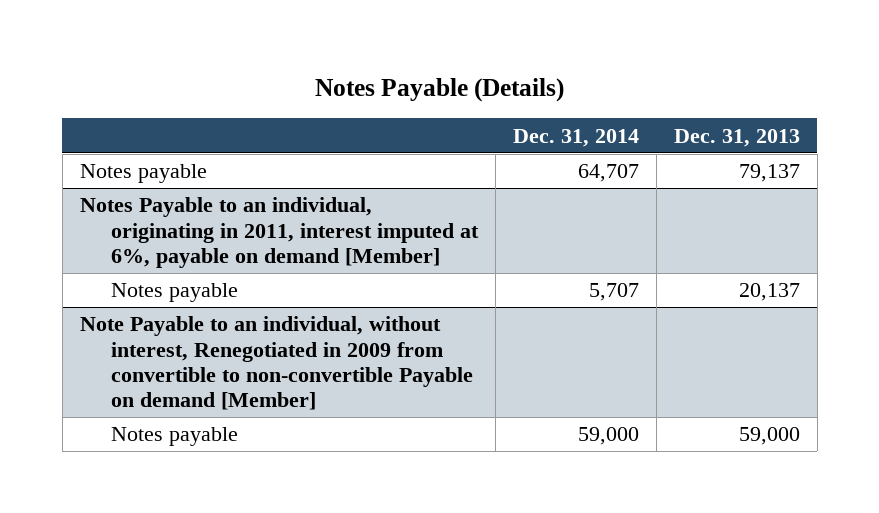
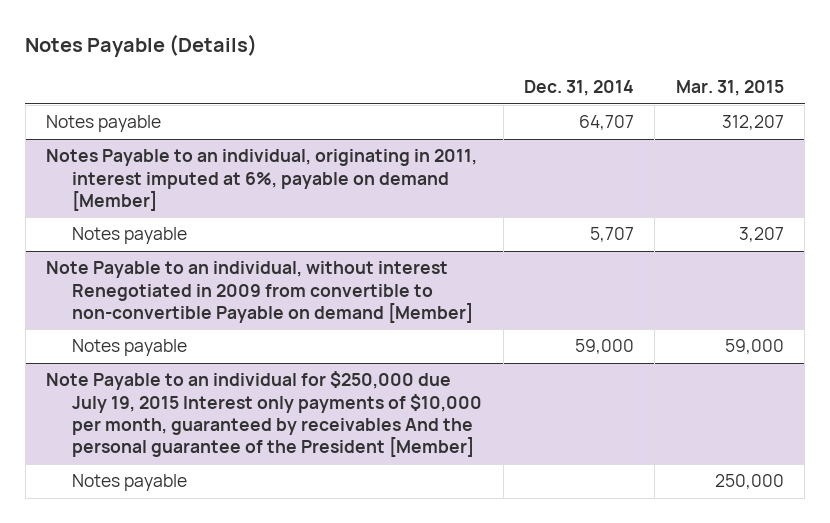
- | Dec. 31, 2014 | Dec. 31, 2013
+ | Dec. 31, 2014 | Mar. 31, 2015
- Note Payable to an individual, without interest, Renegotiated in 2009 from convertible to non-convertible Payable on demand [Member]
+ Note Payable to an individual, without interest Renegotiated in 2009 from convertible to non-convertible Payable on demand [Member]
+ Note Payable to an individual for $250,000 due July 19, 2015 Interest only payments of $10,000 per month, guaranteed by receivables And the personal guarantee of the President [Member]
+ Notes payable | | 250,000

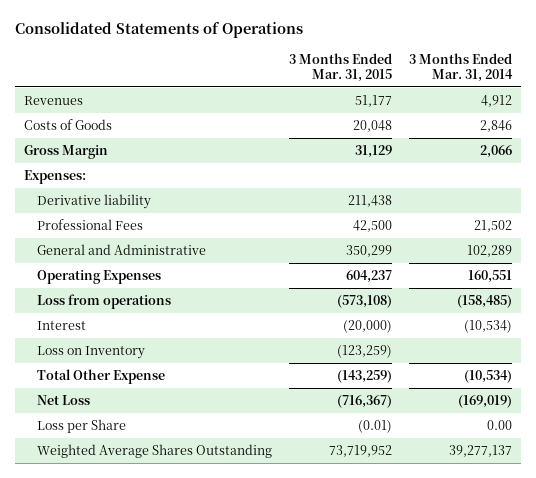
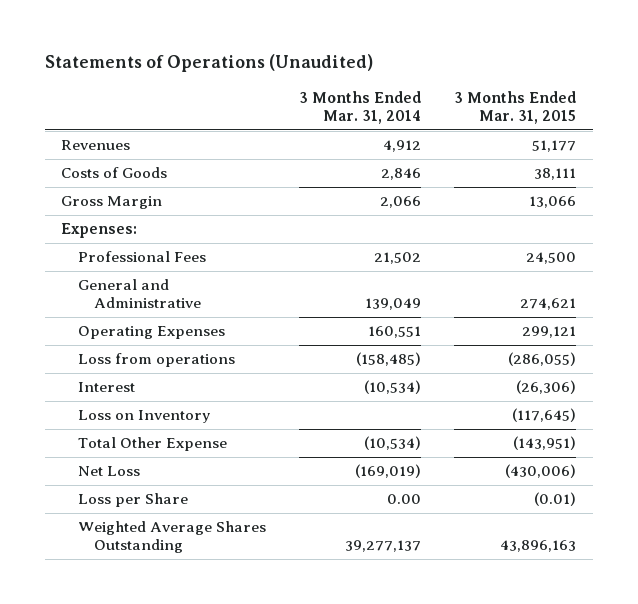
- Consolidated Statements of Operations
+ Statements of Operations (Unaudited)
- | 3 Months Ended Mar. 31, 2015 | 3 Months Ended Mar. 31, 2014
+ | 3 Months Ended Mar. 31, 2014 | 3 Months Ended Mar. 31, 2015
- Costs of Goods | 20,048 | 2,846
- Gross Margin | 31,129 | 2,066
+ Costs of Goods | 2,846 | 38,111
+ Gross Margin | 2,066 | 13,066
- Derivative liability | 211,438 |
- Professional Fees | 42,500 | 21,502
- General and Administrative | 350,299 | 102,289
- Operating Expenses | 604,237 | 160,551
- Loss from operations | (573,108) | (158,485)
- Interest | (20,000) | (10,534)
- Loss on Inventory | (123,259) |
- Total Other Expense | (143,259) | (10,534)
- Net Loss | (716,367) | (169,019)
+ Professional Fees | 21,502 | 24,500
+ General and Administrative | 139,049 | 274,621
+ Operating Expenses | 160,551 | 299,121
+ Loss from operations | (158,485) | (286,055)
+ Interest | (10,534) | (26,306)
+ Loss on Inventory | | (117,645)
+ Total Other Expense | (10,534) | (143,951)
+ Net Loss | (169,019) | (430,006)
- Weighted Average Shares Outstanding | 73,719,952 | 39,277,137
+ Weighted Average Shares Outstanding | 39,277,137 | 43,896,163

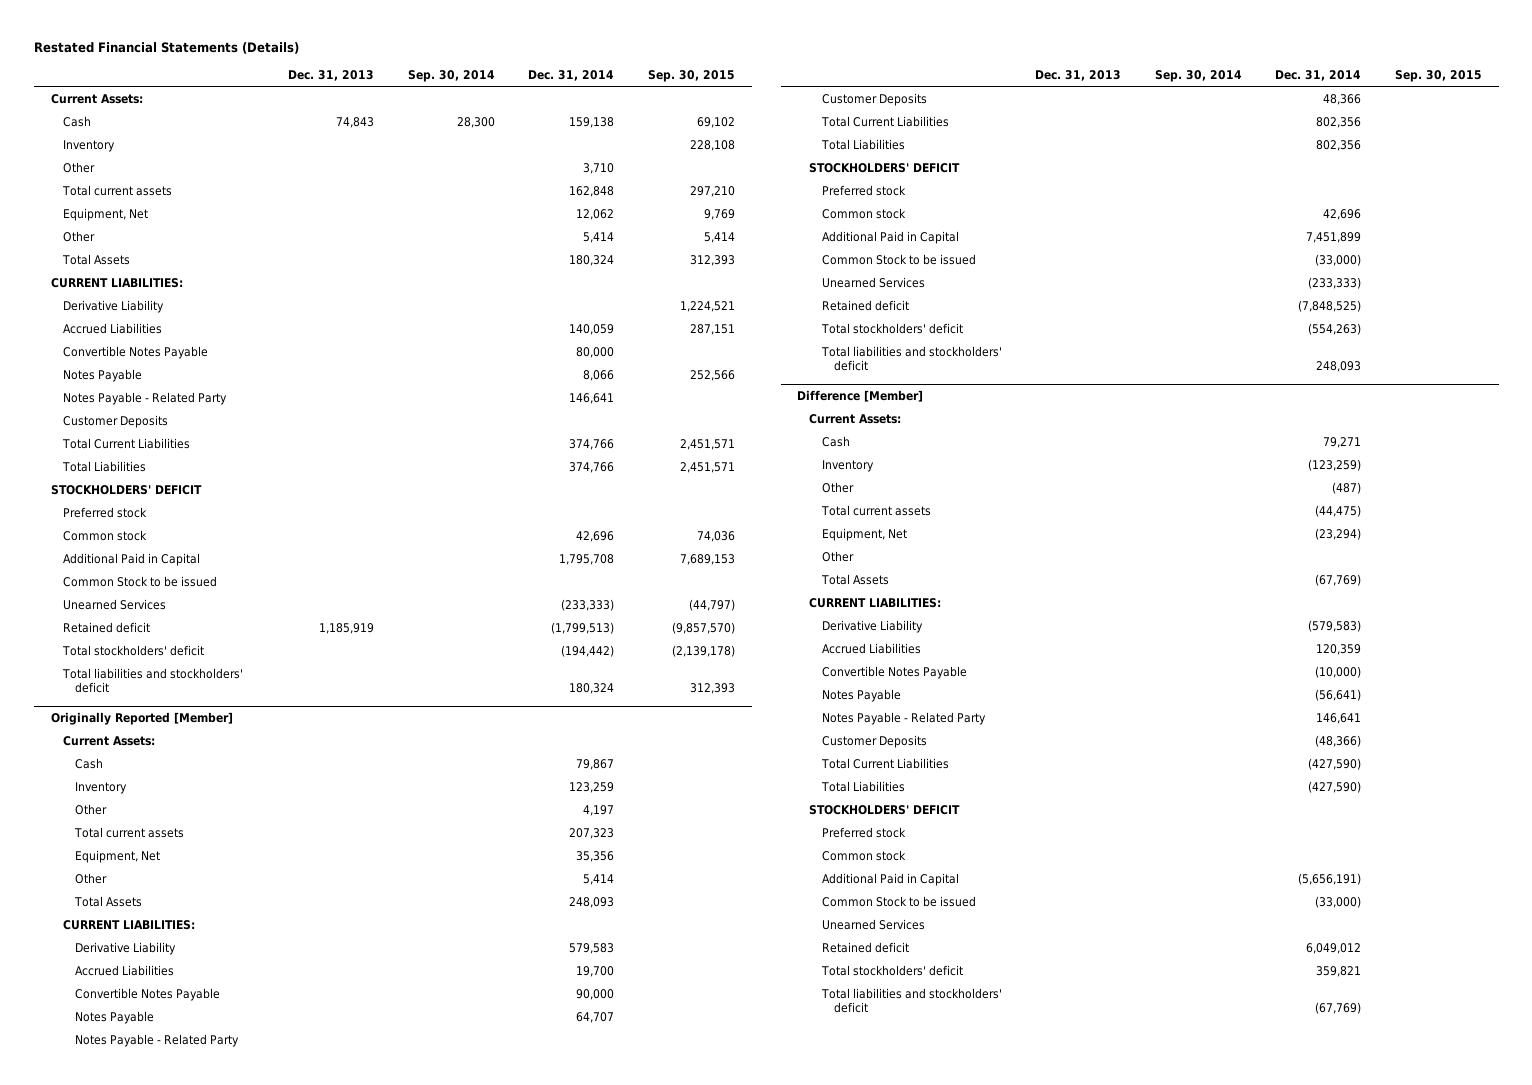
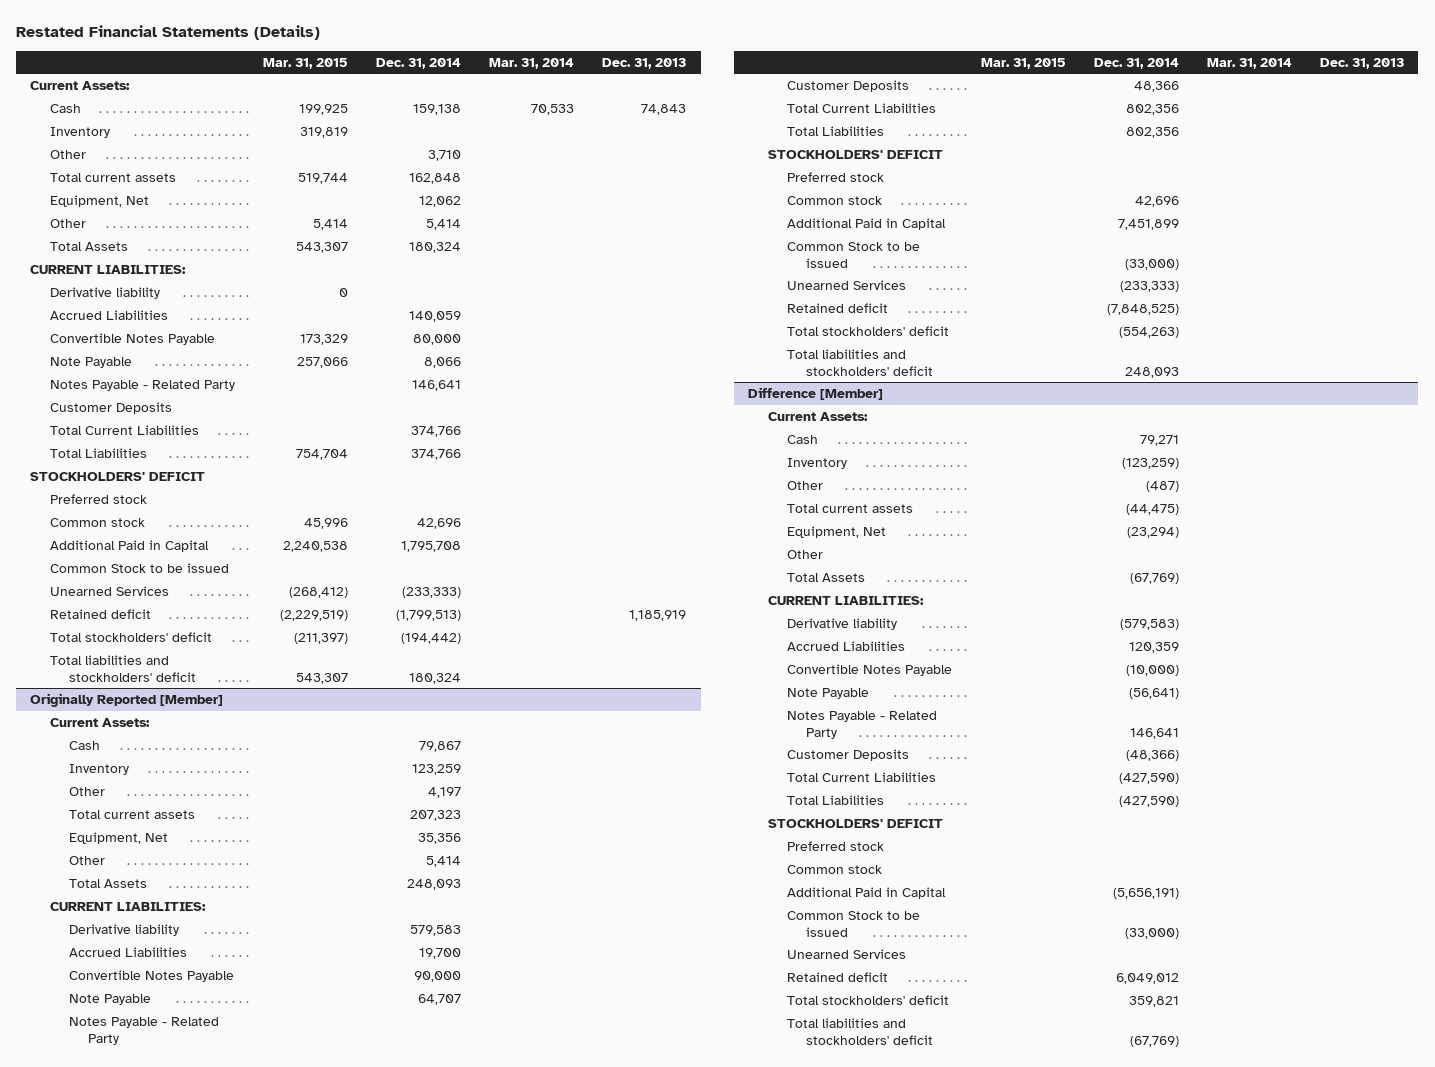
- | Dec. 31, 2013 | Sep. 30, 2014 | Dec. 31, 2014 | Sep. 30, 2015
+ | Mar. 31, 2015 | Dec. 31, 2014 | Mar. 31, 2014 | Dec. 31, 2013
- Derivative Liability | | | | 1,224,521
+ Derivative liability | 0 | | |
- Notes Payable | | | 8,066 | 252,566
+ Note Payable | 257,066 | 8,066 | |
@ Originally Reported [Member]
- Derivative Liability | | | 579,583 |
+ Derivative liability | | 579,583 | |
- Notes Payable | | | 64,707 |
+ Note Payable | | 64,707 | |
@ Difference [Member]
- Derivative Liability | | | (579,583) |
+ Derivative liability | | (579,583) | |
- Notes Payable | | | (56,641) |
+ Note Payable | | (56,641) | |

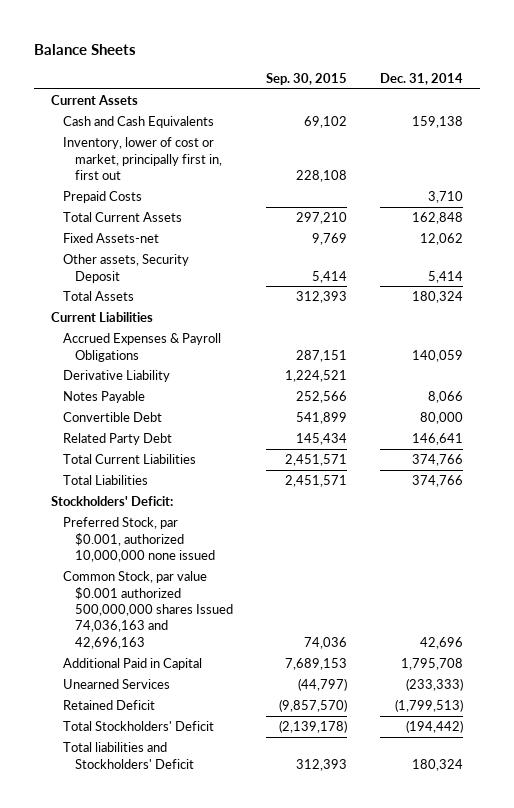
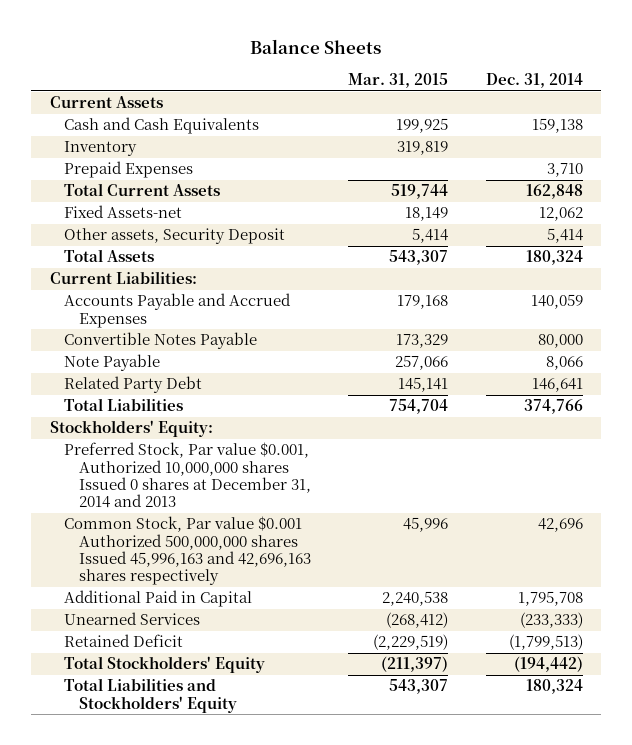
- | Sep. 30, 2015 | Dec. 31, 2014
+ | Mar. 31, 2015 | Dec. 31, 2014
- Inventory, lower of cost or market, principally first in, first out | 228,108 |
- Prepaid Costs | | 3,710
+ Inventory | 319,819 |
+ Prepaid Expenses | | 3,710
- Current Liabilities
- Accrued Expenses & Payroll Obligations | 287,151 | 140,059
- Derivative Liability | 1,224,521 |
- Notes Payable | 252,566 | 8,066
- Convertible Debt | 541,899 | 80,000
+ Current Liabilities:
+ Accounts Payable and Accrued Expenses | 179,168 | 140,059
+ Convertible Notes Payable | 173,329 | 80,000
+ Note Payable | 257,066 | 8,066
- Total Current Liabilities | 2,451,571 | 374,766
- Stockholders' Deficit:
- Preferred Stock, par $0.001, authorized 10,000,000 none issued
- Common Stock, par value $0.001 authorized 500,000,000 shares Issued 74,036,163 and 42,696,163 | 74,036 | 42,696
+ Stockholders' Equity:
+ Preferred Stock, Par value $0.001, Authorized 10,000,000 shares Issued 0 shares at December 31, 2014 and 2013
+ Common Stock, Par value $0.001 Authorized 500,000,000 shares Issued 45,996,163 and 42,696,163 shares respectively | 45,996 | 42,696
- Total Stockholders' Deficit | (2,139,178) | (194,442)
- Total liabilities and Stockholders' Deficit | 312,393 | 180,324
+ Total Stockholders' Equity | (211,397) | (194,442)
+ Total Liabilities and Stockholders' Equity | 543,307 | 180,324

